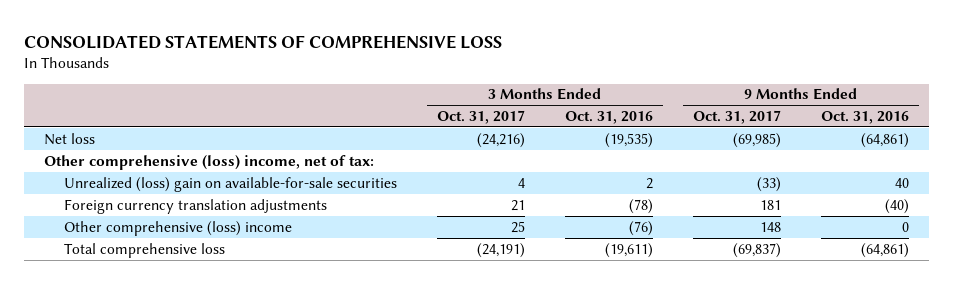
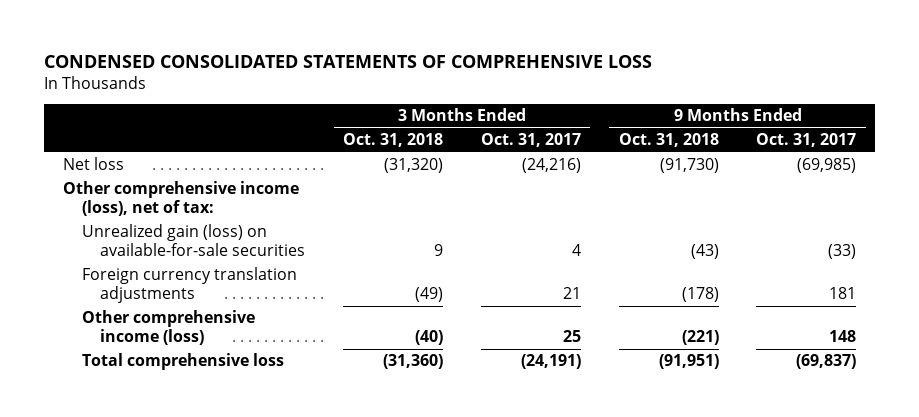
- CONSOLIDATED STATEMENTS OF COMPREHENSIVE LOSS
+ CONDENSED CONSOLIDATED STATEMENTS OF COMPREHENSIVE LOSS
- | 3 Months Ended Oct. 31, 2017 | 3 Months Ended Oct. 31, 2016 | 9 Months Ended Oct. 31, 2017 | 9 Months Ended Oct. 31, 2016
+ | 3 Months Ended Oct. 31, 2018 | 3 Months Ended Oct. 31, 2017 | 9 Months Ended Oct. 31, 2018 | 9 Months Ended Oct. 31, 2017
- Other comprehensive (loss) income, net of tax:
- Unrealized (loss) gain on available-for-sale securities | 4 | 2 | (33) | 40
+ Other comprehensive income (loss), net of tax:
+ Unrealized gain (loss) on available-for-sale securities | 9 | 4 | (43) | (33)
- Other comprehensive (loss) income | 25 | (76) | 148 | 0
+ Other comprehensive income (loss) | (40) | 25 | (221) | 148

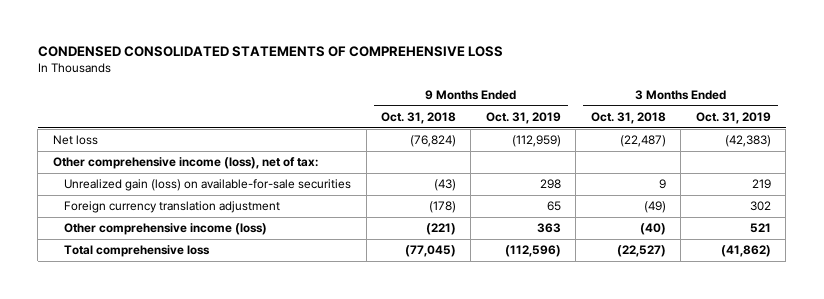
- | 3 Months Ended Oct. 31, 2018 | 3 Months Ended Oct. 31, 2017 | 9 Months Ended Oct. 31, 2018 | 9 Months Ended Oct. 31, 2017
+ | 9 Months Ended Oct. 31, 2018 | 9 Months Ended Oct. 31, 2019 | 3 Months Ended Oct. 31, 2018 | 3 Months Ended Oct. 31, 2019
- Net loss | (31,320) | (24,216) | (91,730) | (69,985)
+ Net loss | (76,824) | (112,959) | (22,487) | (42,383)
- Foreign currency translation adjustments | (49) | 21 | (178) | 181
+ Foreign currency translation adjustment | (178) | 65 | (49) | 302
- Total comprehensive loss | (31,360) | (24,191) | (91,951) | (69,837)
+ Total comprehensive loss | (77,045) | (112,596) | (22,527) | (41,862)

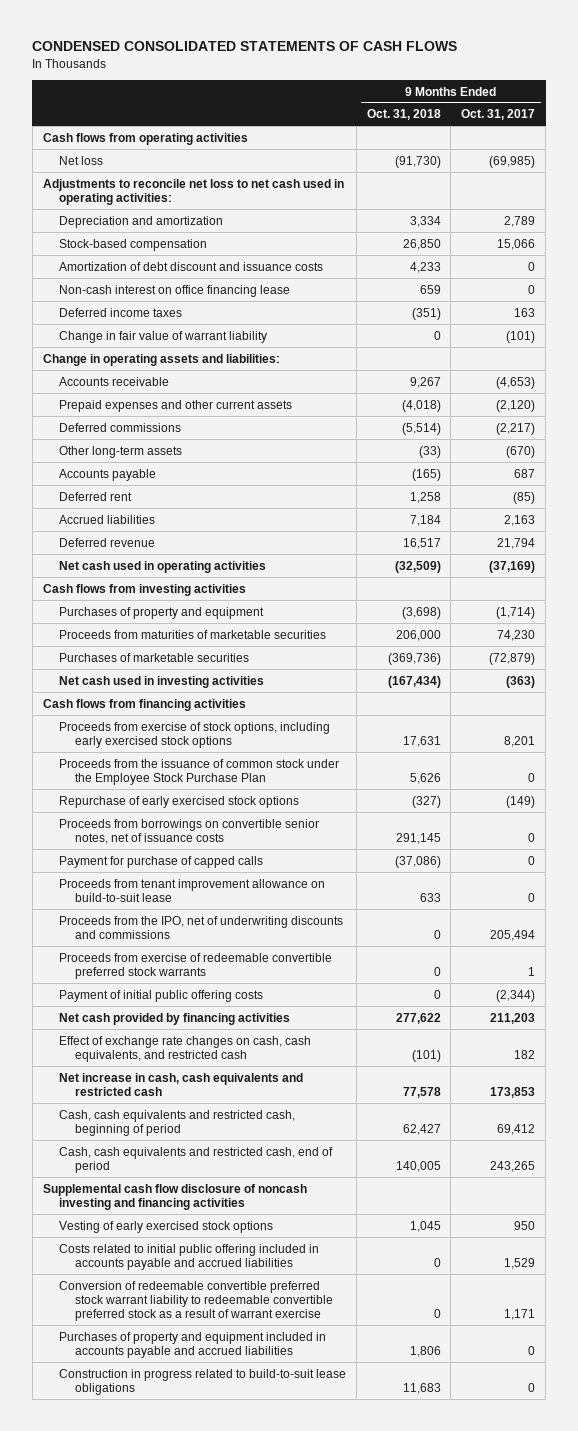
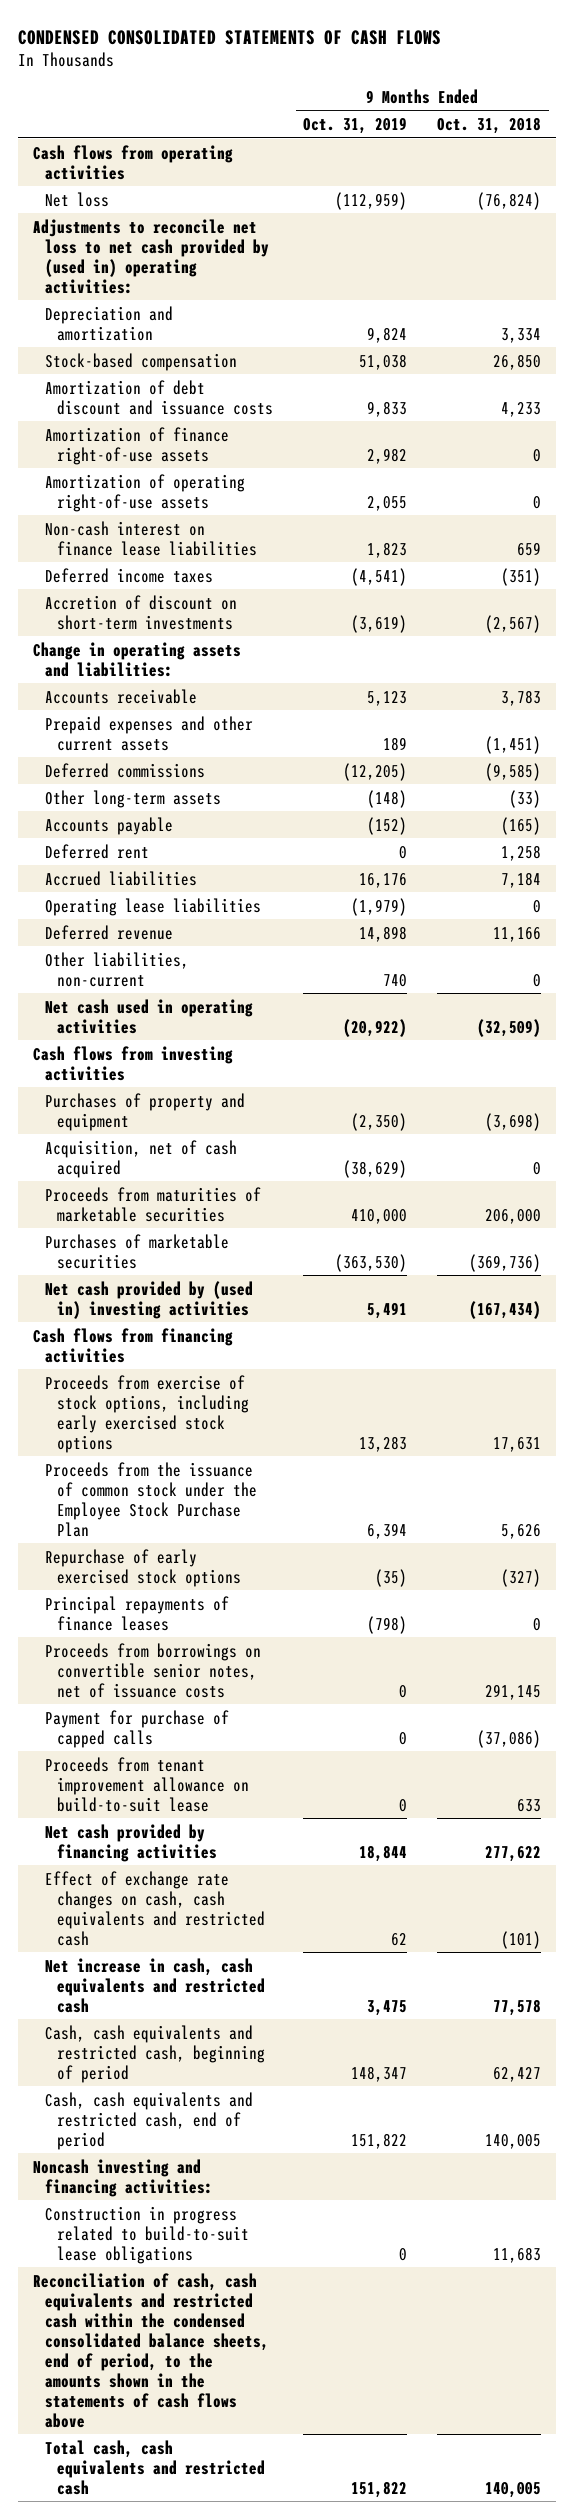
- | 9 Months Ended Oct. 31, 2018 | 9 Months Ended Oct. 31, 2017
+ | 9 Months Ended Oct. 31, 2019 | 9 Months Ended Oct. 31, 2018
- Net loss | (91,730) | (69,985)
- Adjustments to reconcile net loss to net cash used in operating activities:
+ Net loss | (112,959) | (76,824)
+ Adjustments to reconcile net loss to net cash provided by (used in) operating activities:
- Non-cash interest on office financing lease | 659 | 0
+ Amortization of finance right-of-use assets | 2,982 | 0
+ Amortization of operating right-of-use assets | 2,055 | 0
+ Non-cash interest on finance lease liabilities | 1,823 | 659
- Change in fair value of warrant liability | 0 | (101)
+ Accretion of discount on short-term investments | (3,619) | (2,567)
- Accounts receivable | 9,267 | (4,653)
- Prepaid expenses and other current assets | (4,018) | (2,120)
- Deferred commissions | (5,514) | (2,217)
+ Accounts receivable | 5,123 | 3,783
+ Prepaid expenses and other current assets | 189 | (1,451)
+ Deferred commissions | (12,205) | (9,585)
- Deferred revenue | 16,517 | 21,794
+ Operating lease liabilities | (1,979) | 0
+ Deferred revenue | 14,898 | 11,166
+ Other liabilities, non-current | 740 | 0
+ Acquisition, net of cash acquired | (38,629) | 0
- Net cash used in investing activities | (167,434) | (363)
+ Net cash provided by (used in) investing activities | 5,491 | (167,434)
+ Principal repayments of finance leases | (798) | 0
- Proceeds from the IPO, net of underwriting discounts and commissions | 0 | 205,494
- Proceeds from exercise of redeemable convertible preferred stock warrants | 0 | 1
- Payment of initial public offering costs | 0 | (2,344)
- Effect of exchange rate changes on cash, cash equivalents, and restricted cash | (101) | 182
+ Effect of exchange rate changes on cash, cash equivalents and restricted cash | 62 | (101)
- Supplemental cash flow disclosure of noncash investing and financing activities
- Vesting of early exercised stock options | 1,045 | 950
- Costs related to initial public offering included in accounts payable and accrued liabilities | 0 | 1,529
- Conversion of redeemable convertible preferred stock warrant liability to redeemable convertible preferred stock as a result of warrant exercise | 0 | 1,171
- Purchases of property and equipment included in accounts payable and accrued liabilities | 1,806 | 0
+ Noncash investing and financing activities:
+ Reconciliation of cash, cash equivalents and restricted cash within the condensed consolidated balance sheets, end of period, to the amounts shown in the statements of cash flows above
+ Total cash, cash equivalents and restricted cash | 151,822 | 140,005

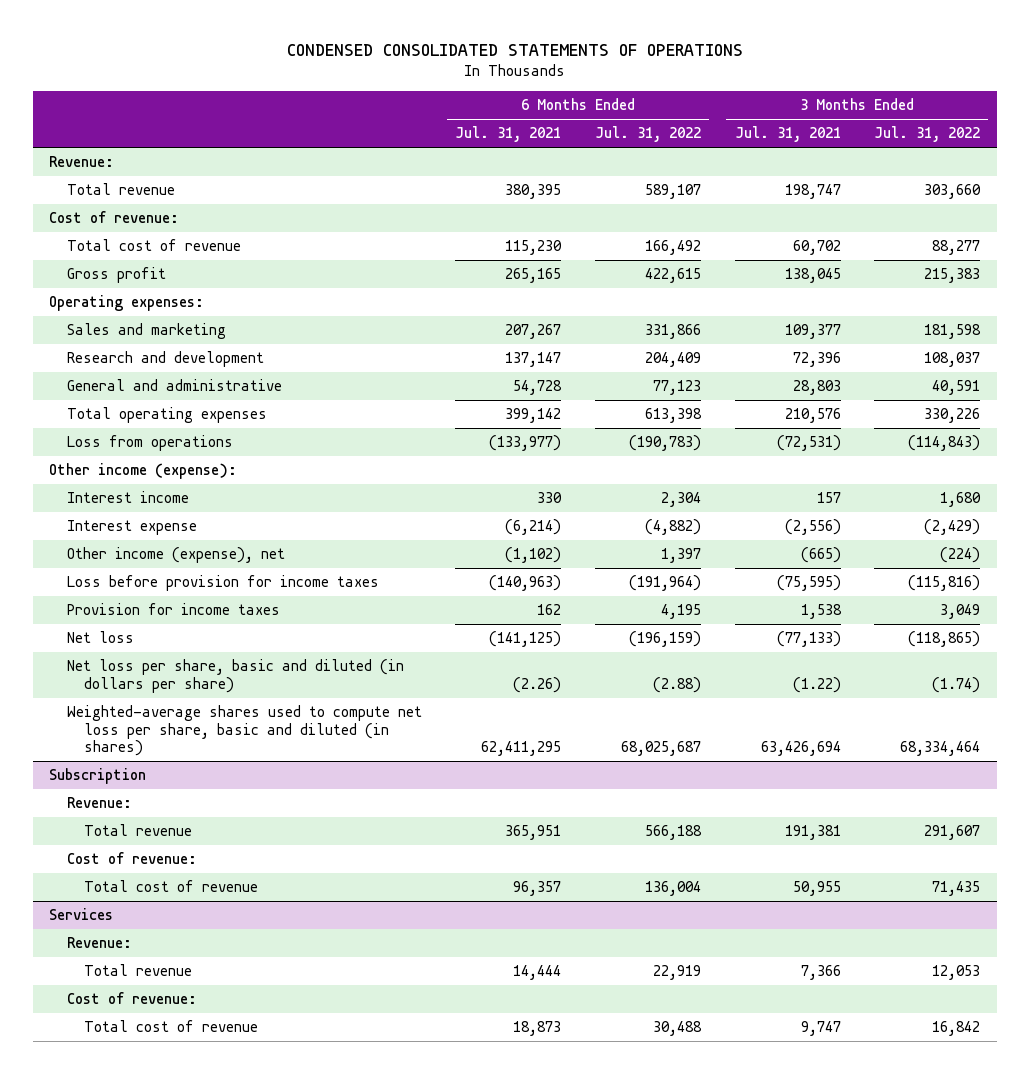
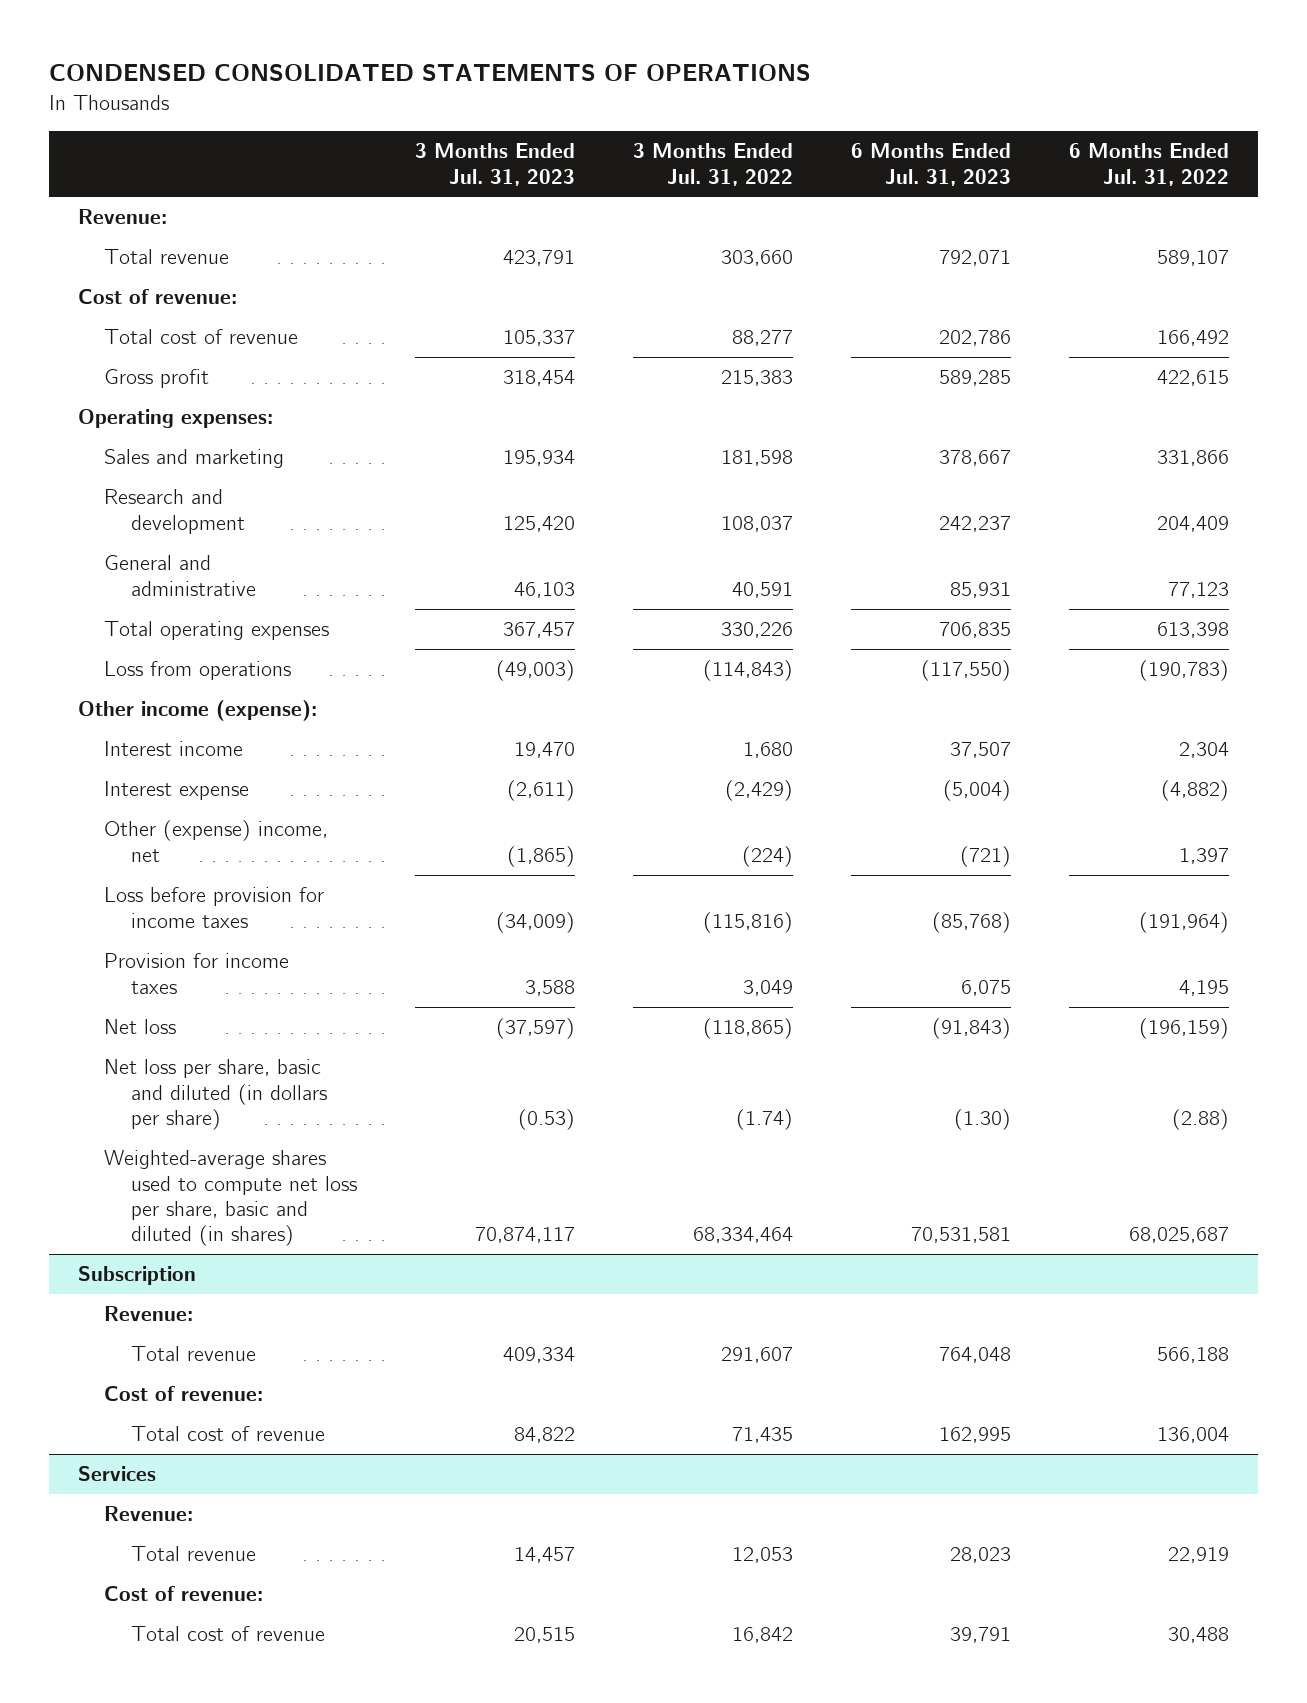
- | 6 Months Ended Jul. 31, 2021 | 6 Months Ended Jul. 31, 2022 | 3 Months Ended Jul. 31, 2021 | 3 Months Ended Jul. 31, 2022
+ | 3 Months Ended Jul. 31, 2023 | 3 Months Ended Jul. 31, 2022 | 6 Months Ended Jul. 31, 2023 | 6 Months Ended Jul. 31, 2022
- Other income (expense), net | (1,102) | 1,397 | (665) | (224)
+ Other (expense) income, net | (1,865) | (224) | (721) | 1,397

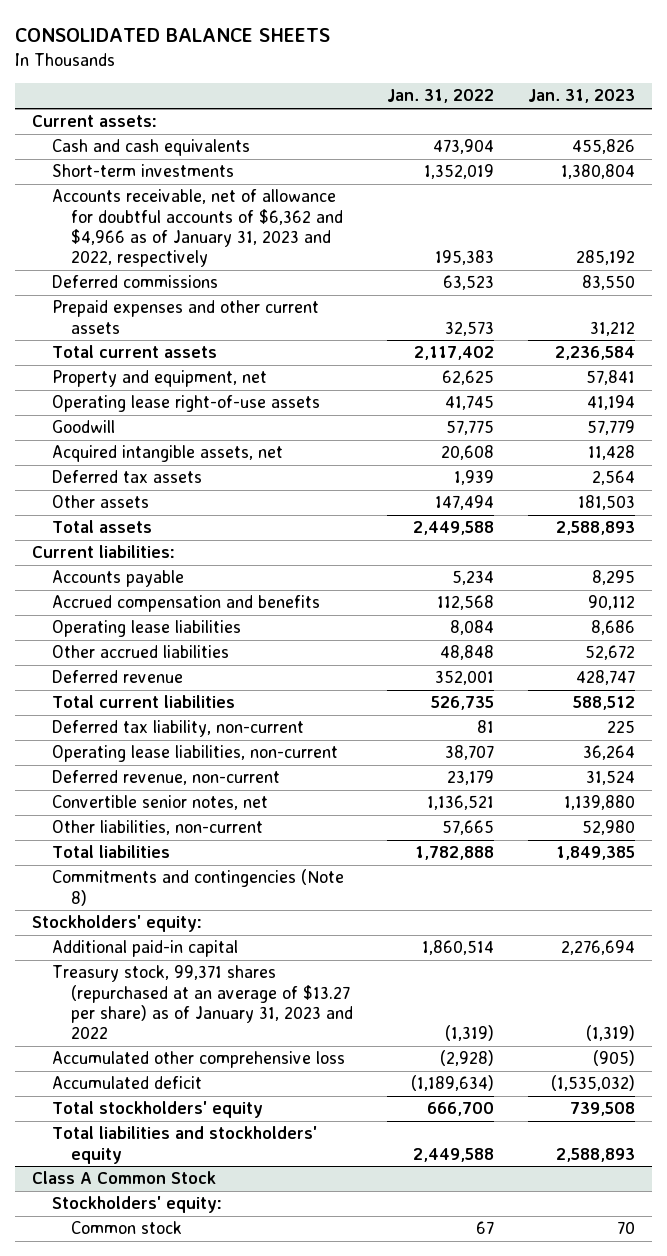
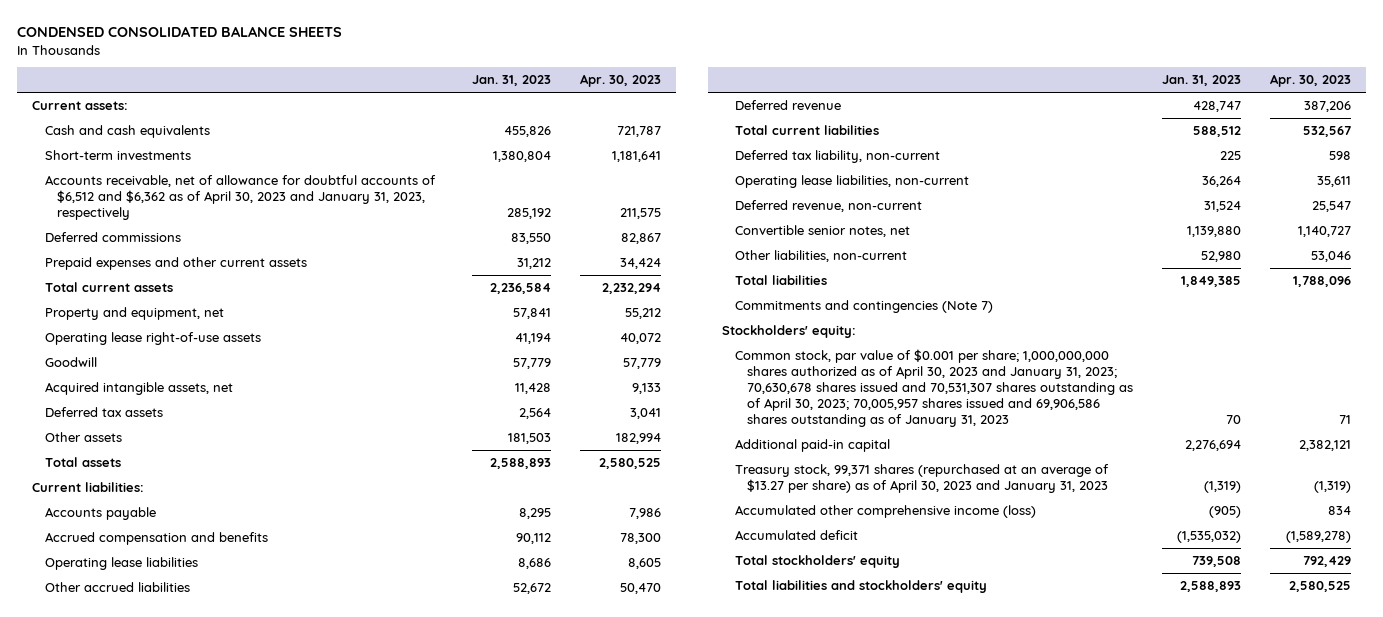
- CONSOLIDATED BALANCE SHEETS
+ CONDENSED CONSOLIDATED BALANCE SHEETS
- | Jan. 31, 2022 | Jan. 31, 2023
+ | Jan. 31, 2023 | Apr. 30, 2023
- Accounts receivable, net of allowance for doubtful accounts of $6,362 and $4,966 as of January 31, 2023 and 2022, respectively | 195,383 | 285,192
+ Accounts receivable, net of allowance for doubtful accounts of $6,512 and $6,362 as of April 30, 2023 and January 31, 2023, respectively | 285,192 | 211,575
- Commitments and contingencies (Note 8)
+ Commitments and contingencies (Note 7)
+ Common stock, par value of $0.001 per share; 1,000,000,000 shares authorized as of April 30, 2023 and January 31, 2023; 70,630,678 shares issued and 70,531,307 shares outstanding as of April 30, 2023; 70,005,957 shares issued and 69,906,586 shares outstanding as of January 31, 2023 | 70 | 71
- Treasury stock, 99,371 shares (repurchased at an average of $13.27 per share) as of January 31, 2023 and 2022 | (1,319) | (1,319)
- Accumulated other comprehensive loss | (2,928) | (905)
+ Treasury stock, 99,371 shares (repurchased at an average of $13.27 per share) as of April 30, 2023 and January 31, 2023 | (1,319) | (1,319)
+ Accumulated other comprehensive income (loss) | (905) | 834
- Class A Common Stock
- Stockholders' equity:
- Common stock | 67 | 70

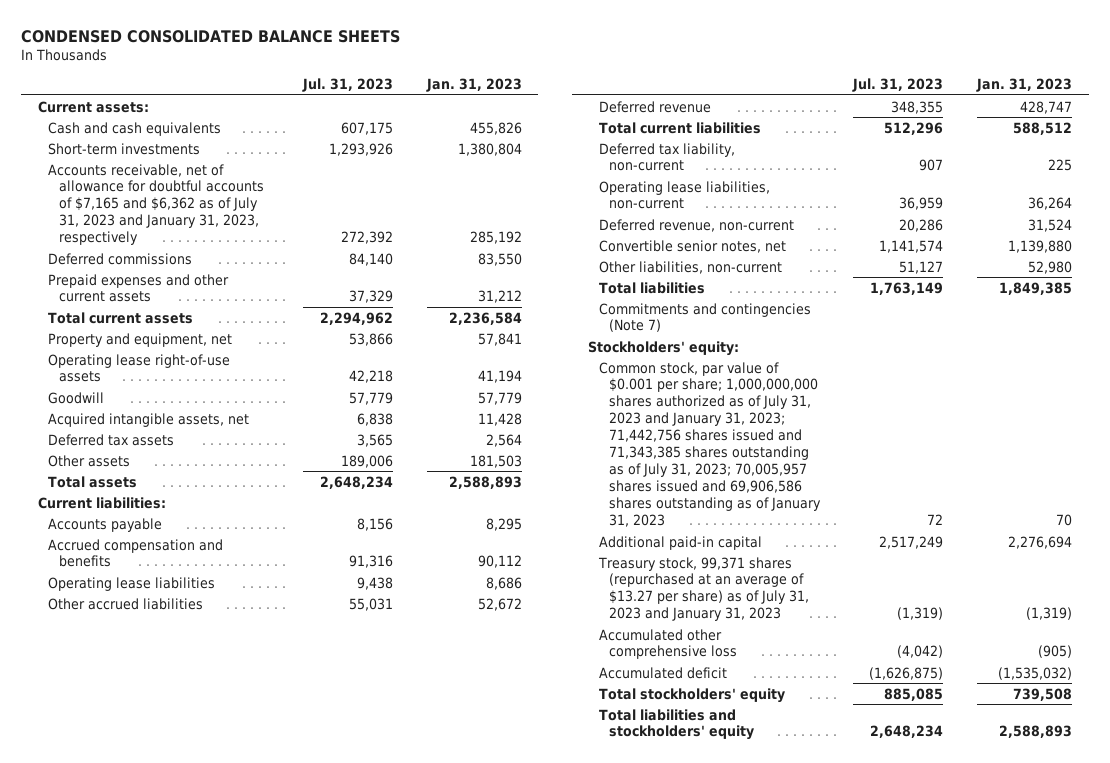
- | Jan. 31, 2023 | Apr. 30, 2023
+ | Jul. 31, 2023 | Jan. 31, 2023
- Accounts receivable, net of allowance for doubtful accounts of $6,512 and $6,362 as of April 30, 2023 and January 31, 2023, respectively | 285,192 | 211,575
+ Accounts receivable, net of allowance for doubtful accounts of $7,165 and $6,362 as of July 31, 2023 and January 31, 2023, respectively | 272,392 | 285,192
- Common stock, par value of $0.001 per share; 1,000,000,000 shares authorized as of April 30, 2023 and January 31, 2023; 70,630,678 shares issued and 70,531,307 shares outstanding as of April 30, 2023; 70,005,957 shares issued and 69,906,586 shares outstanding as of January 31, 2023 | 70 | 71
+ Common stock, par value of $0.001 per share; 1,000,000,000 shares authorized as of July 31, 2023 and January 31, 2023; 71,442,756 shares issued and 71,343,385 shares outstanding as of July 31, 2023; 70,005,957 shares issued and 69,906,586 shares outstanding as of January 31, 2023 | 72 | 70
- Treasury stock, 99,371 shares (repurchased at an average of $13.27 per share) as of April 30, 2023 and January 31, 2023 | (1,319) | (1,319)
- Accumulated other comprehensive income (loss) | (905) | 834
+ Treasury stock, 99,371 shares (repurchased at an average of $13.27 per share) as of July 31, 2023 and January 31, 2023 | (1,319) | (1,319)
+ Accumulated other comprehensive loss | (4,042) | (905)

